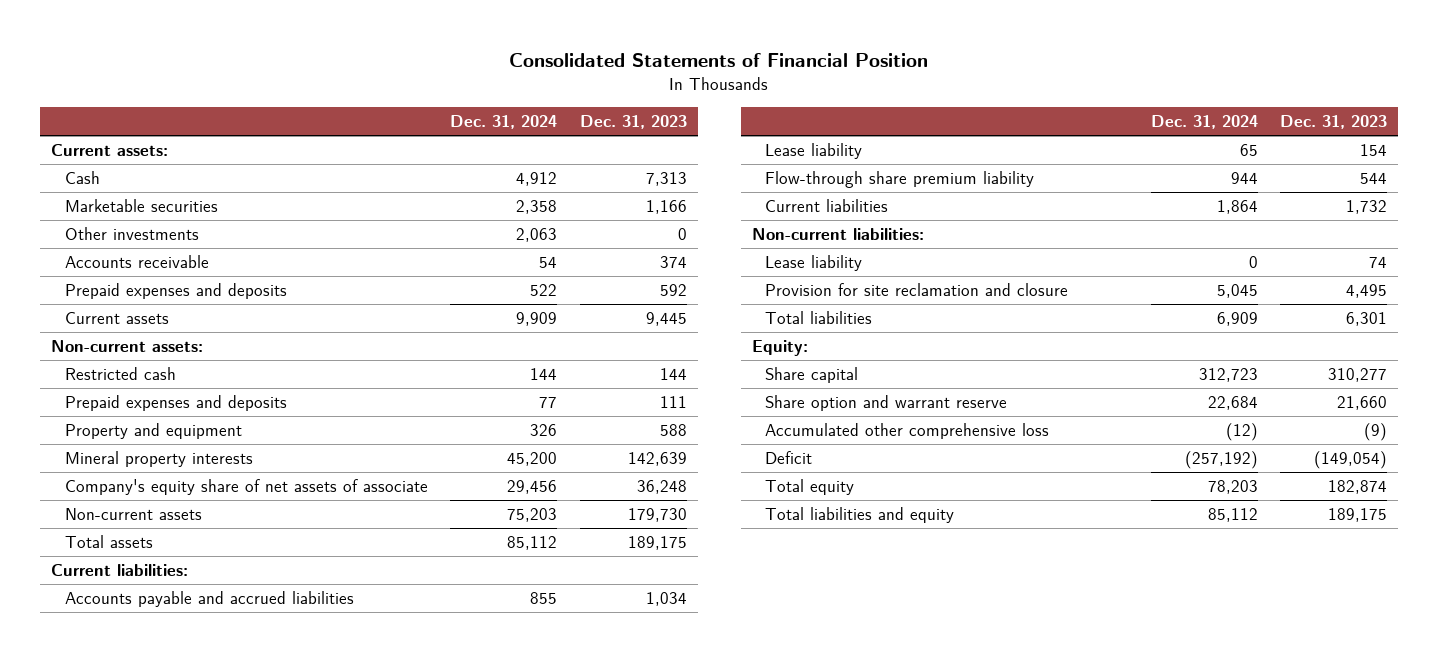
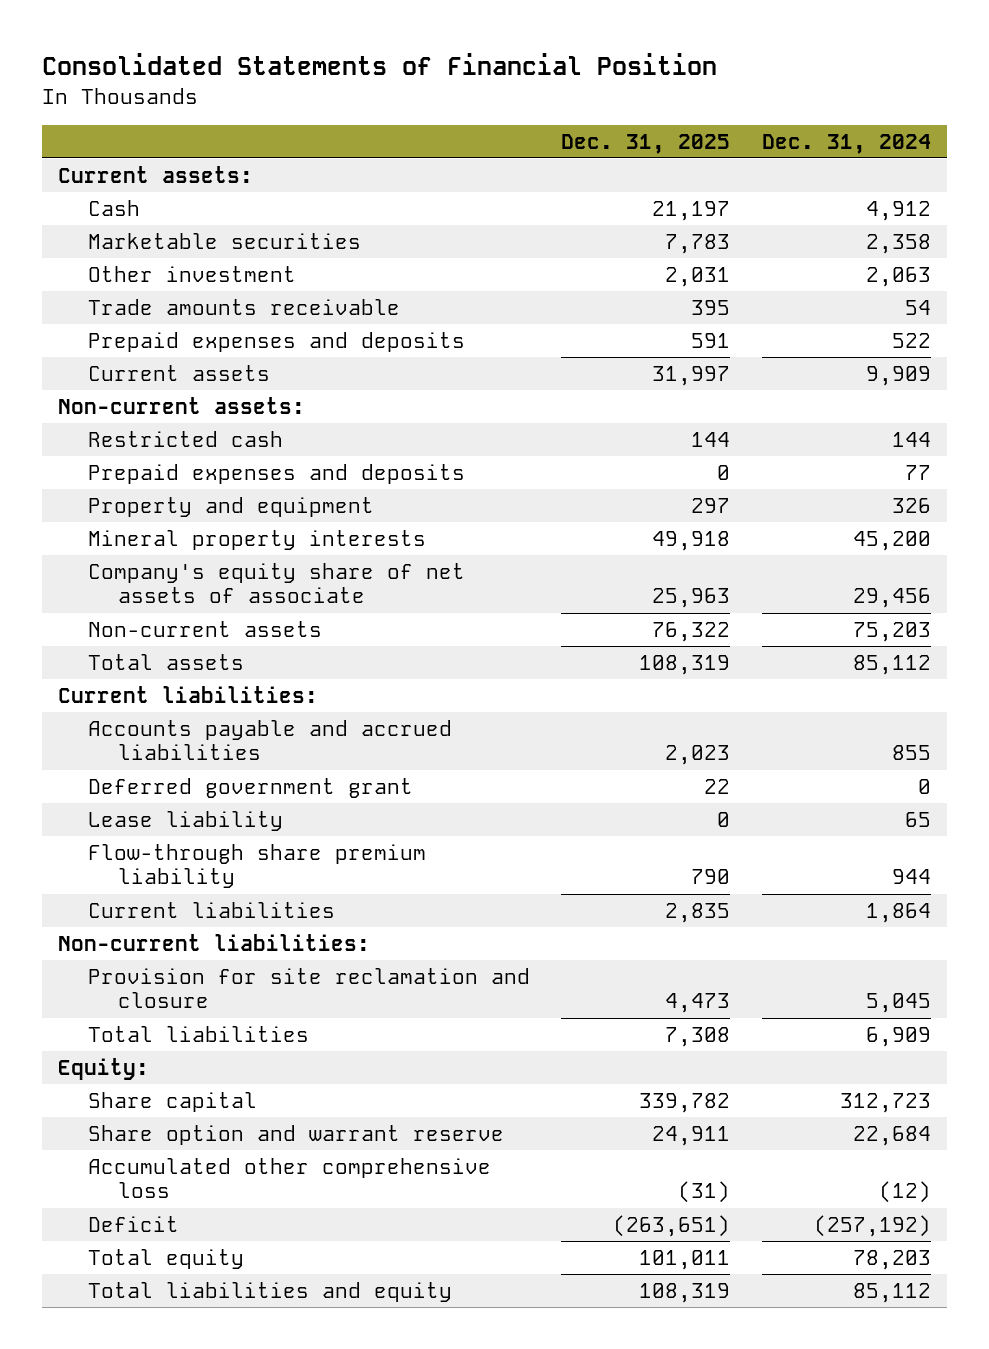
- | Dec. 31, 2024 | Dec. 31, 2023
+ | Dec. 31, 2025 | Dec. 31, 2024
- Other investments | 2,063 | 0
- Accounts receivable | 54 | 374
+ Other investment | 2,031 | 2,063
+ Trade amounts receivable | 395 | 54
+ Deferred government grant | 22 | 0
- Lease liability | 0 | 74

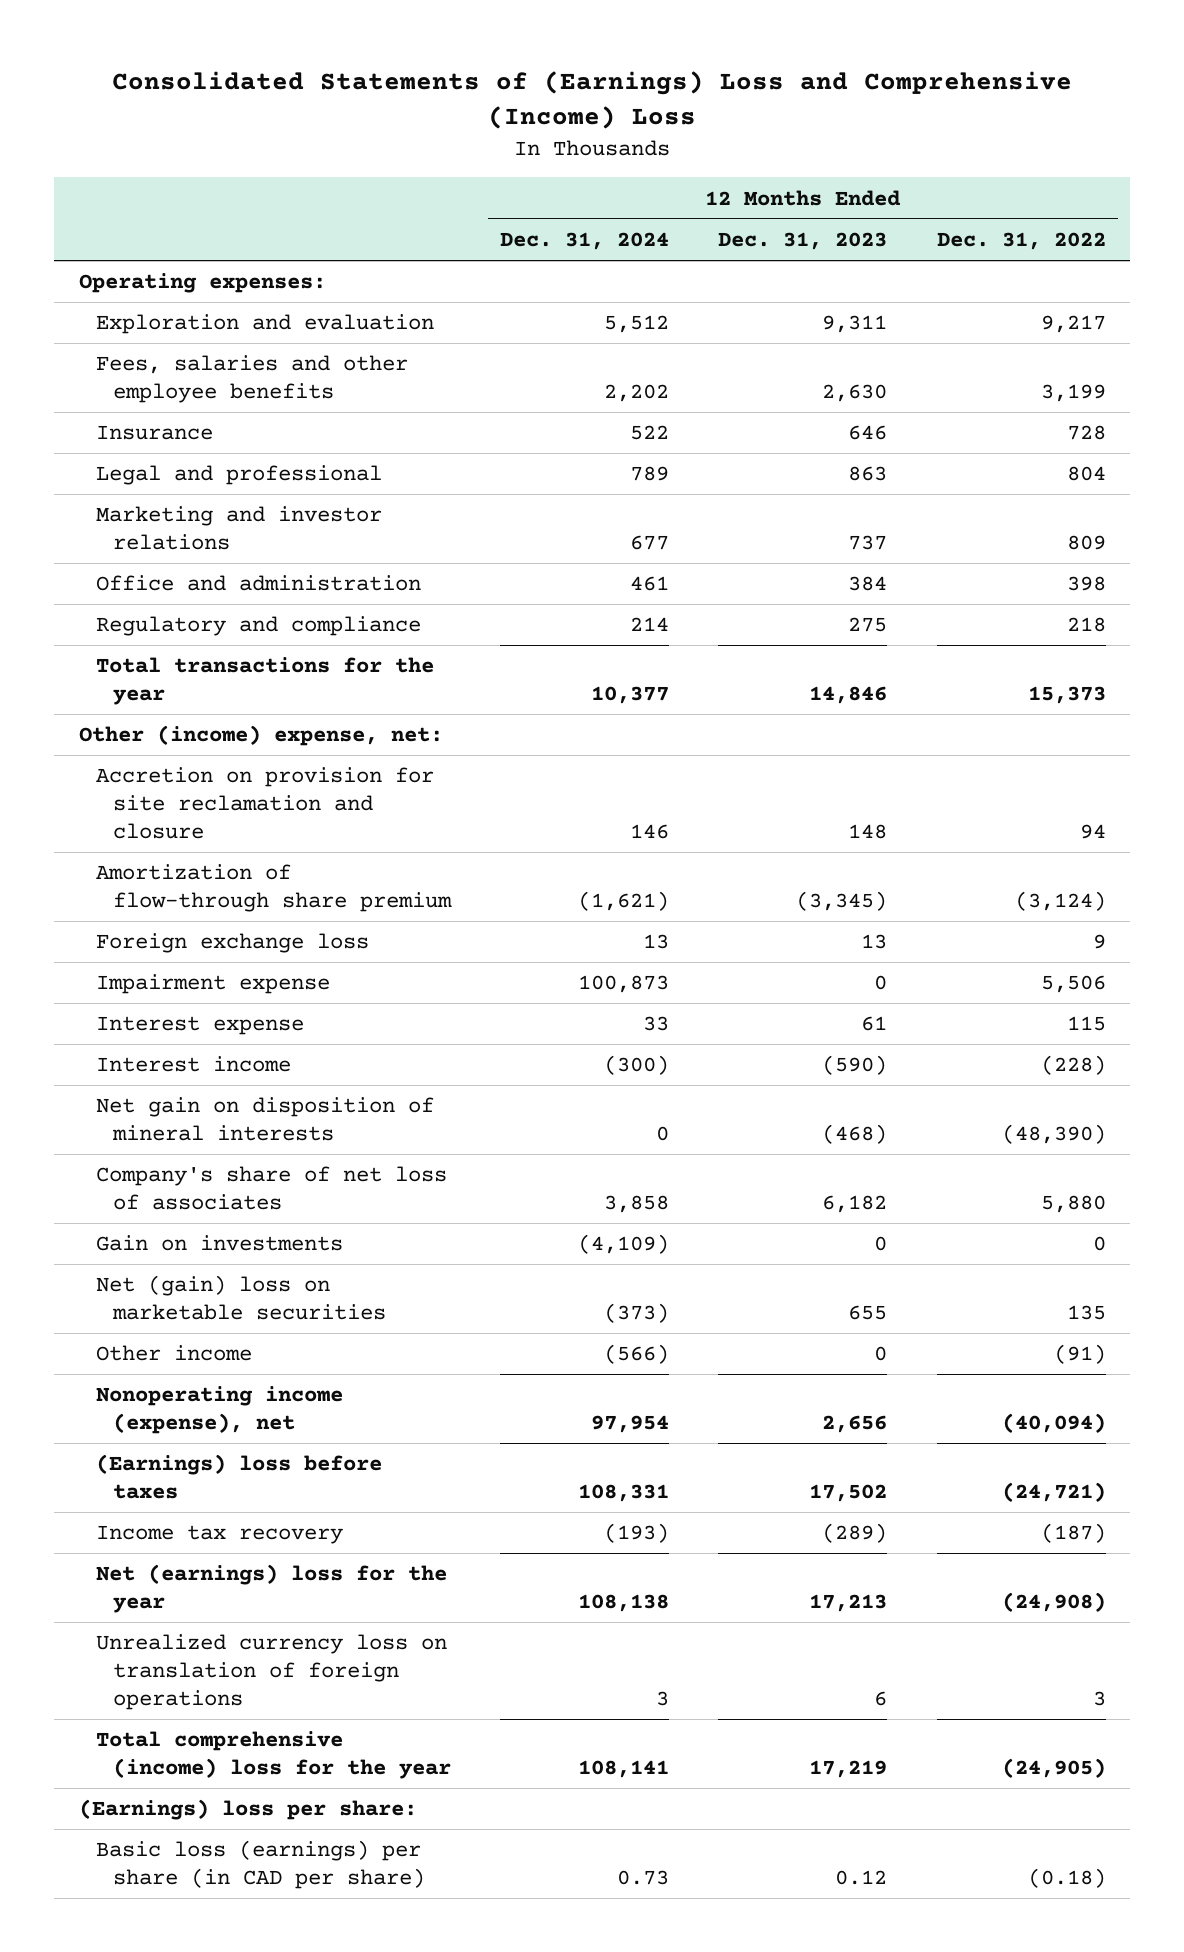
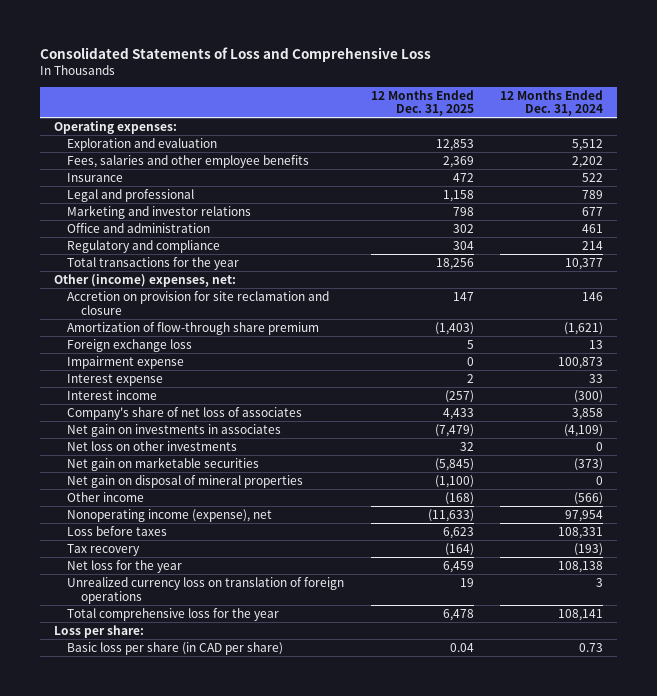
- Consolidated Statements of (Earnings) Loss and Comprehensive (Income) Loss
+ Consolidated Statements of Loss and Comprehensive Loss
- | 12 Months Ended Dec. 31, 2024 | 12 Months Ended Dec. 31, 2023 | 12 Months Ended Dec. 31, 2022
+ | 12 Months Ended Dec. 31, 2025 | 12 Months Ended Dec. 31, 2024
- Other (income) expense, net:
+ Other (income) expenses, net:
- Net gain on disposition of mineral interests | 0 | (468) | (48,390)
- Gain on investments | (4,109) | 0 | 0
- Net (gain) loss on marketable securities | (373) | 655 | 135
+ Net gain on investments in associates | (7,479) | (4,109)
+ Net loss on other investments | 32 | 0
+ Net gain on marketable securities | (5,845) | (373)
+ Net gain on disposal of mineral properties | (1,100) | 0
- (Earnings) loss before taxes | 108,331 | 17,502 | (24,721)
- Income tax recovery | (193) | (289) | (187)
- Net (earnings) loss for the year | 108,138 | 17,213 | (24,908)
+ Loss before taxes | 6,623 | 108,331
+ Tax recovery | (164) | (193)
+ Net loss for the year | 6,459 | 108,138
- Total comprehensive (income) loss for the year | 108,141 | 17,219 | (24,905)
- (Earnings) loss per share:
- Basic loss (earnings) per share (in CAD per share) | 0.73 | 0.12 | (0.18)
+ Total comprehensive loss for the year | 6,478 | 108,141
+ Loss per share:
+ Basic loss per share (in CAD per share) | 0.04 | 0.73

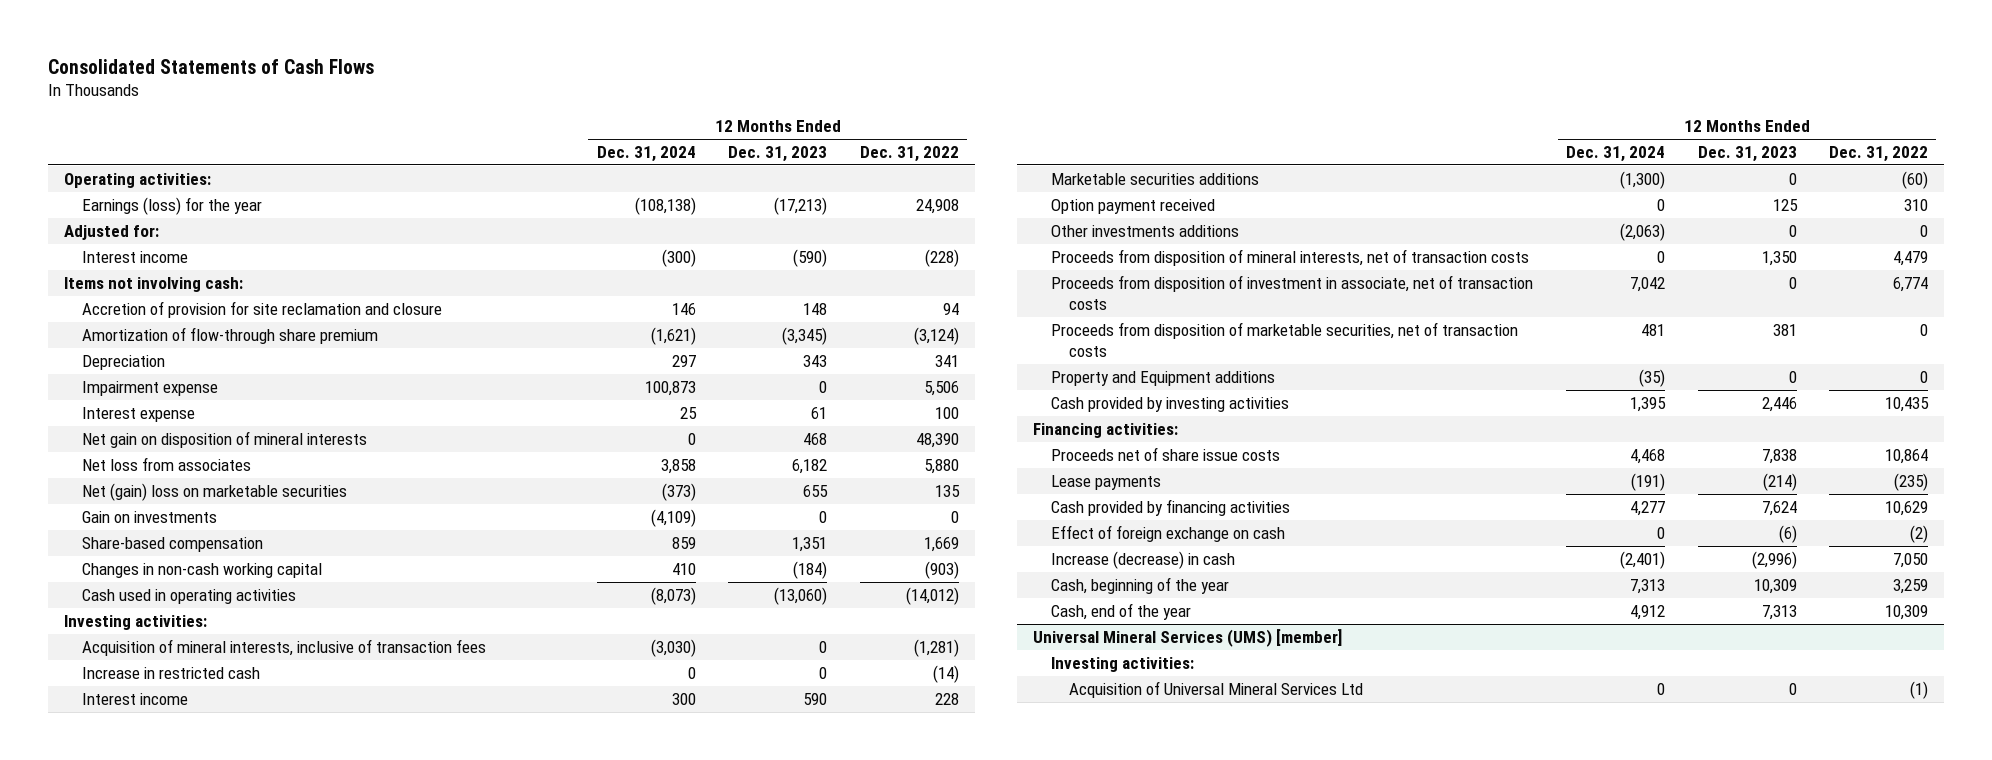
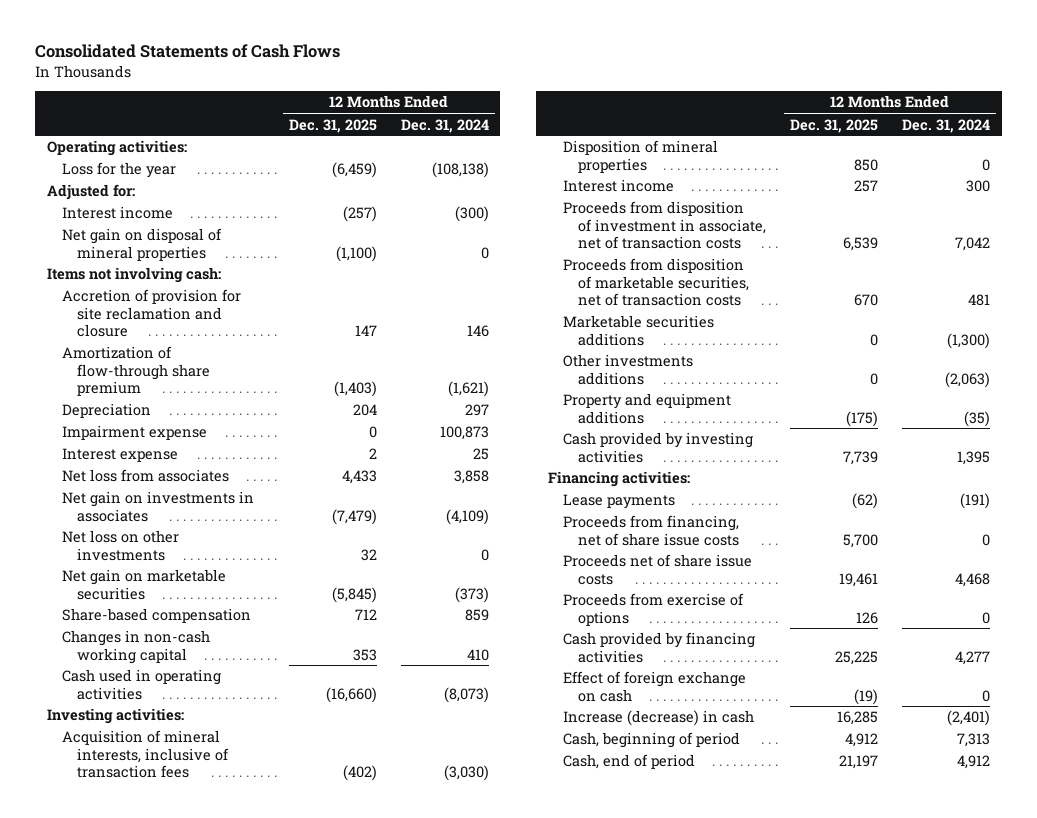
- | 12 Months Ended Dec. 31, 2024 | 12 Months Ended Dec. 31, 2023 | 12 Months Ended Dec. 31, 2022
+ | 12 Months Ended Dec. 31, 2025 | 12 Months Ended Dec. 31, 2024
- Earnings (loss) for the year | (108,138) | (17,213) | 24,908
+ Loss for the year | (6,459) | (108,138)
+ Net gain on disposal of mineral properties | (1,100) | 0
- Net gain on disposition of mineral interests | 0 | 468 | 48,390
- Net (gain) loss on marketable securities | (373) | 655 | 135
- Gain on investments | (4,109) | 0 | 0
+ Net gain on investments in associates | (7,479) | (4,109)
+ Net loss on other investments | 32 | 0
+ Net gain on marketable securities | (5,845) | (373)
- Increase in restricted cash | 0 | 0 | (14)
+ Disposition of mineral properties | 850 | 0
- Option payment received | 0 | 125 | 310
- Proceeds from disposition of mineral interests, net of transaction costs | 0 | 1,350 | 4,479
- Property and Equipment additions | (35) | 0 | 0
moved down: Marketable securities additions | 0 | (1,300)
moved down: Other investments additions | 0 | (2,063)
+ Property and equipment additions | (175) | (35)
+ Proceeds from financing, net of share issue costs | 5,700 | 0
moved down: Proceeds net of share issue costs | 19,461 | 4,468
+ Proceeds from exercise of options | 126 | 0
- Cash, beginning of the year | 7,313 | 10,309 | 3,259
- Cash, end of the year | 4,912 | 7,313 | 10,309
- Universal Mineral Services (UMS) [member]
- Investing activities:
- Acquisition of Universal Mineral Services Ltd | 0 | 0 | (1)
+ Cash, beginning of period | 4,912 | 7,313
+ Cash, end of period | 21,197 | 4,912

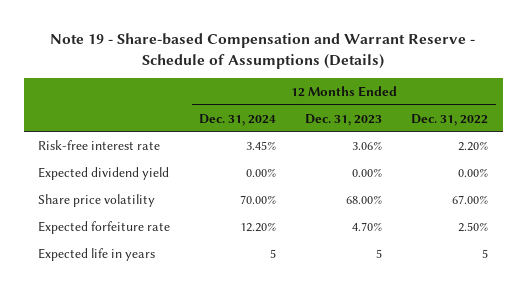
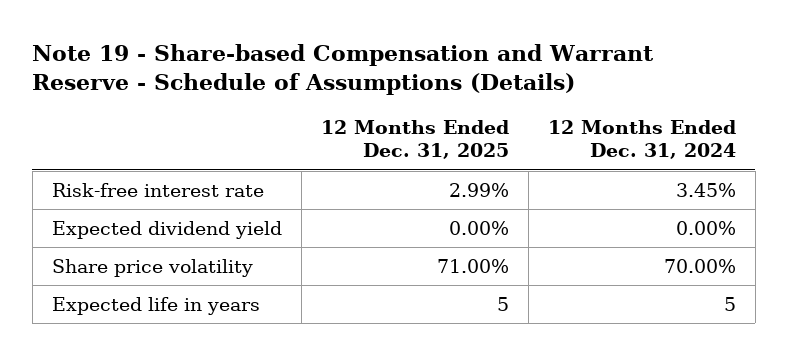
- | 12 Months Ended Dec. 31, 2024 | 12 Months Ended Dec. 31, 2023 | 12 Months Ended Dec. 31, 2022
+ | 12 Months Ended Dec. 31, 2025 | 12 Months Ended Dec. 31, 2024
- Expected forfeiture rate | 12.20% | 4.70% | 2.50%

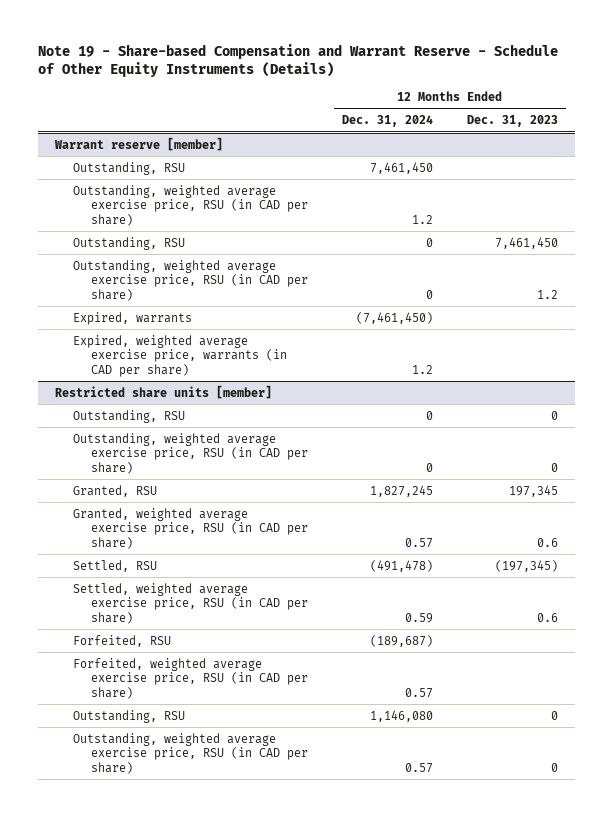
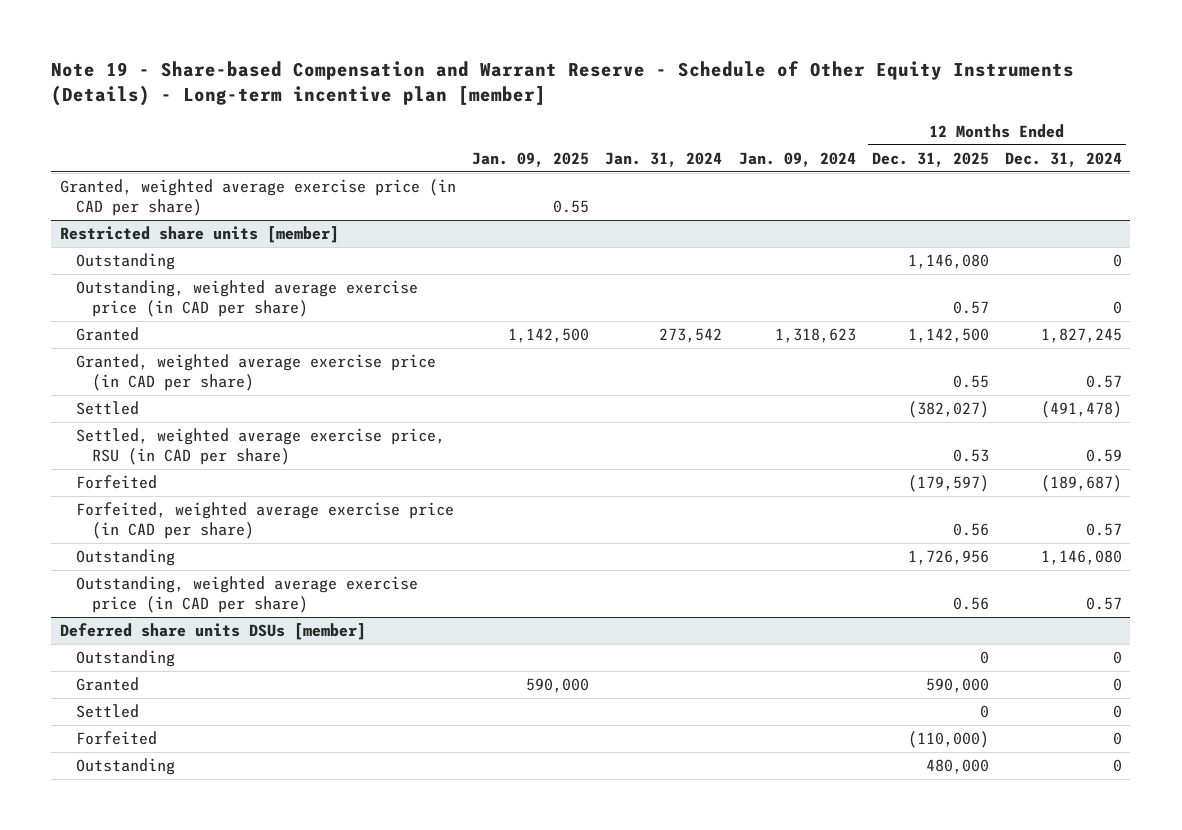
- Note 19 - Share-based Compensation and Warrant Reserve - Schedule of Other Equity Instruments (Details)
+ Note 19 - Share-based Compensation and Warrant Reserve - Schedule of Other Equity Instruments (Details) - Long-term incentive plan [member]
- | 12 Months Ended Dec. 31, 2024 | 12 Months Ended Dec. 31, 2023
+ | Jan. 09, 2025 | Jan. 31, 2024 | Jan. 09, 2024 | 12 Months Ended Dec. 31, 2025 | 12 Months Ended Dec. 31, 2024
- Warrant reserve [member]
- Outstanding, RSU | 7,461,450 |
- Outstanding, weighted average exercise price, RSU (in CAD per share) | 1.2 |
- Outstanding, RSU | 0 | 7,461,450
- Outstanding, weighted average exercise price, RSU (in CAD per share) | 0 | 1.2
- Expired, warrants | (7,461,450) |
- Expired, weighted average exercise price, warrants (in CAD per share) | 1.2 |
+ Granted, weighted average exercise price (in CAD per share) | 0.55 | | | |
@ Restricted share units [member]
- Outstanding, RSU | 0 | 0
- Outstanding, weighted average exercise price, RSU (in CAD per share) | 0 | 0
- Granted, RSU | 1,827,245 | 197,345
- Granted, weighted average exercise price, RSU (in CAD per share) | 0.57 | 0.6
- Settled, RSU | (491,478) | (197,345)
+ Outstanding | | | | 1,146,080 | 0
+ Outstanding, weighted average exercise price (in CAD per share) | | | | 0.57 | 0
+ Granted | 1,142,500 | 273,542 | 1,318,623 | 1,142,500 | 1,827,245
+ Granted, weighted average exercise price (in CAD per share) | | | | 0.55 | 0.57
+ Settled | | | | (382,027) | (491,478)
- Forfeited, RSU | (189,687) |
- Forfeited, weighted average exercise price, RSU (in CAD per share) | 0.57 |
- Outstanding, RSU | 1,146,080 | 0
- Outstanding, weighted average exercise price, RSU (in CAD per share) | 0.57 | 0
+ Forfeited | | | | (179,597) | (189,687)
+ Forfeited, weighted average exercise price (in CAD per share) | | | | 0.56 | 0.57
+ Outstanding | | | | 1,726,956 | 1,146,080
+ Outstanding, weighted average exercise price (in CAD per share) | | | | 0.56 | 0.57
+ Deferred share units DSUs [member]
+ Outstanding | | | | 0 | 0
+ Granted | 590,000 | | | 590,000 | 0
+ Settled | | | | 0 | 0
+ Forfeited | | | | (110,000) | 0
+ Outstanding | | | | 480,000 | 0

